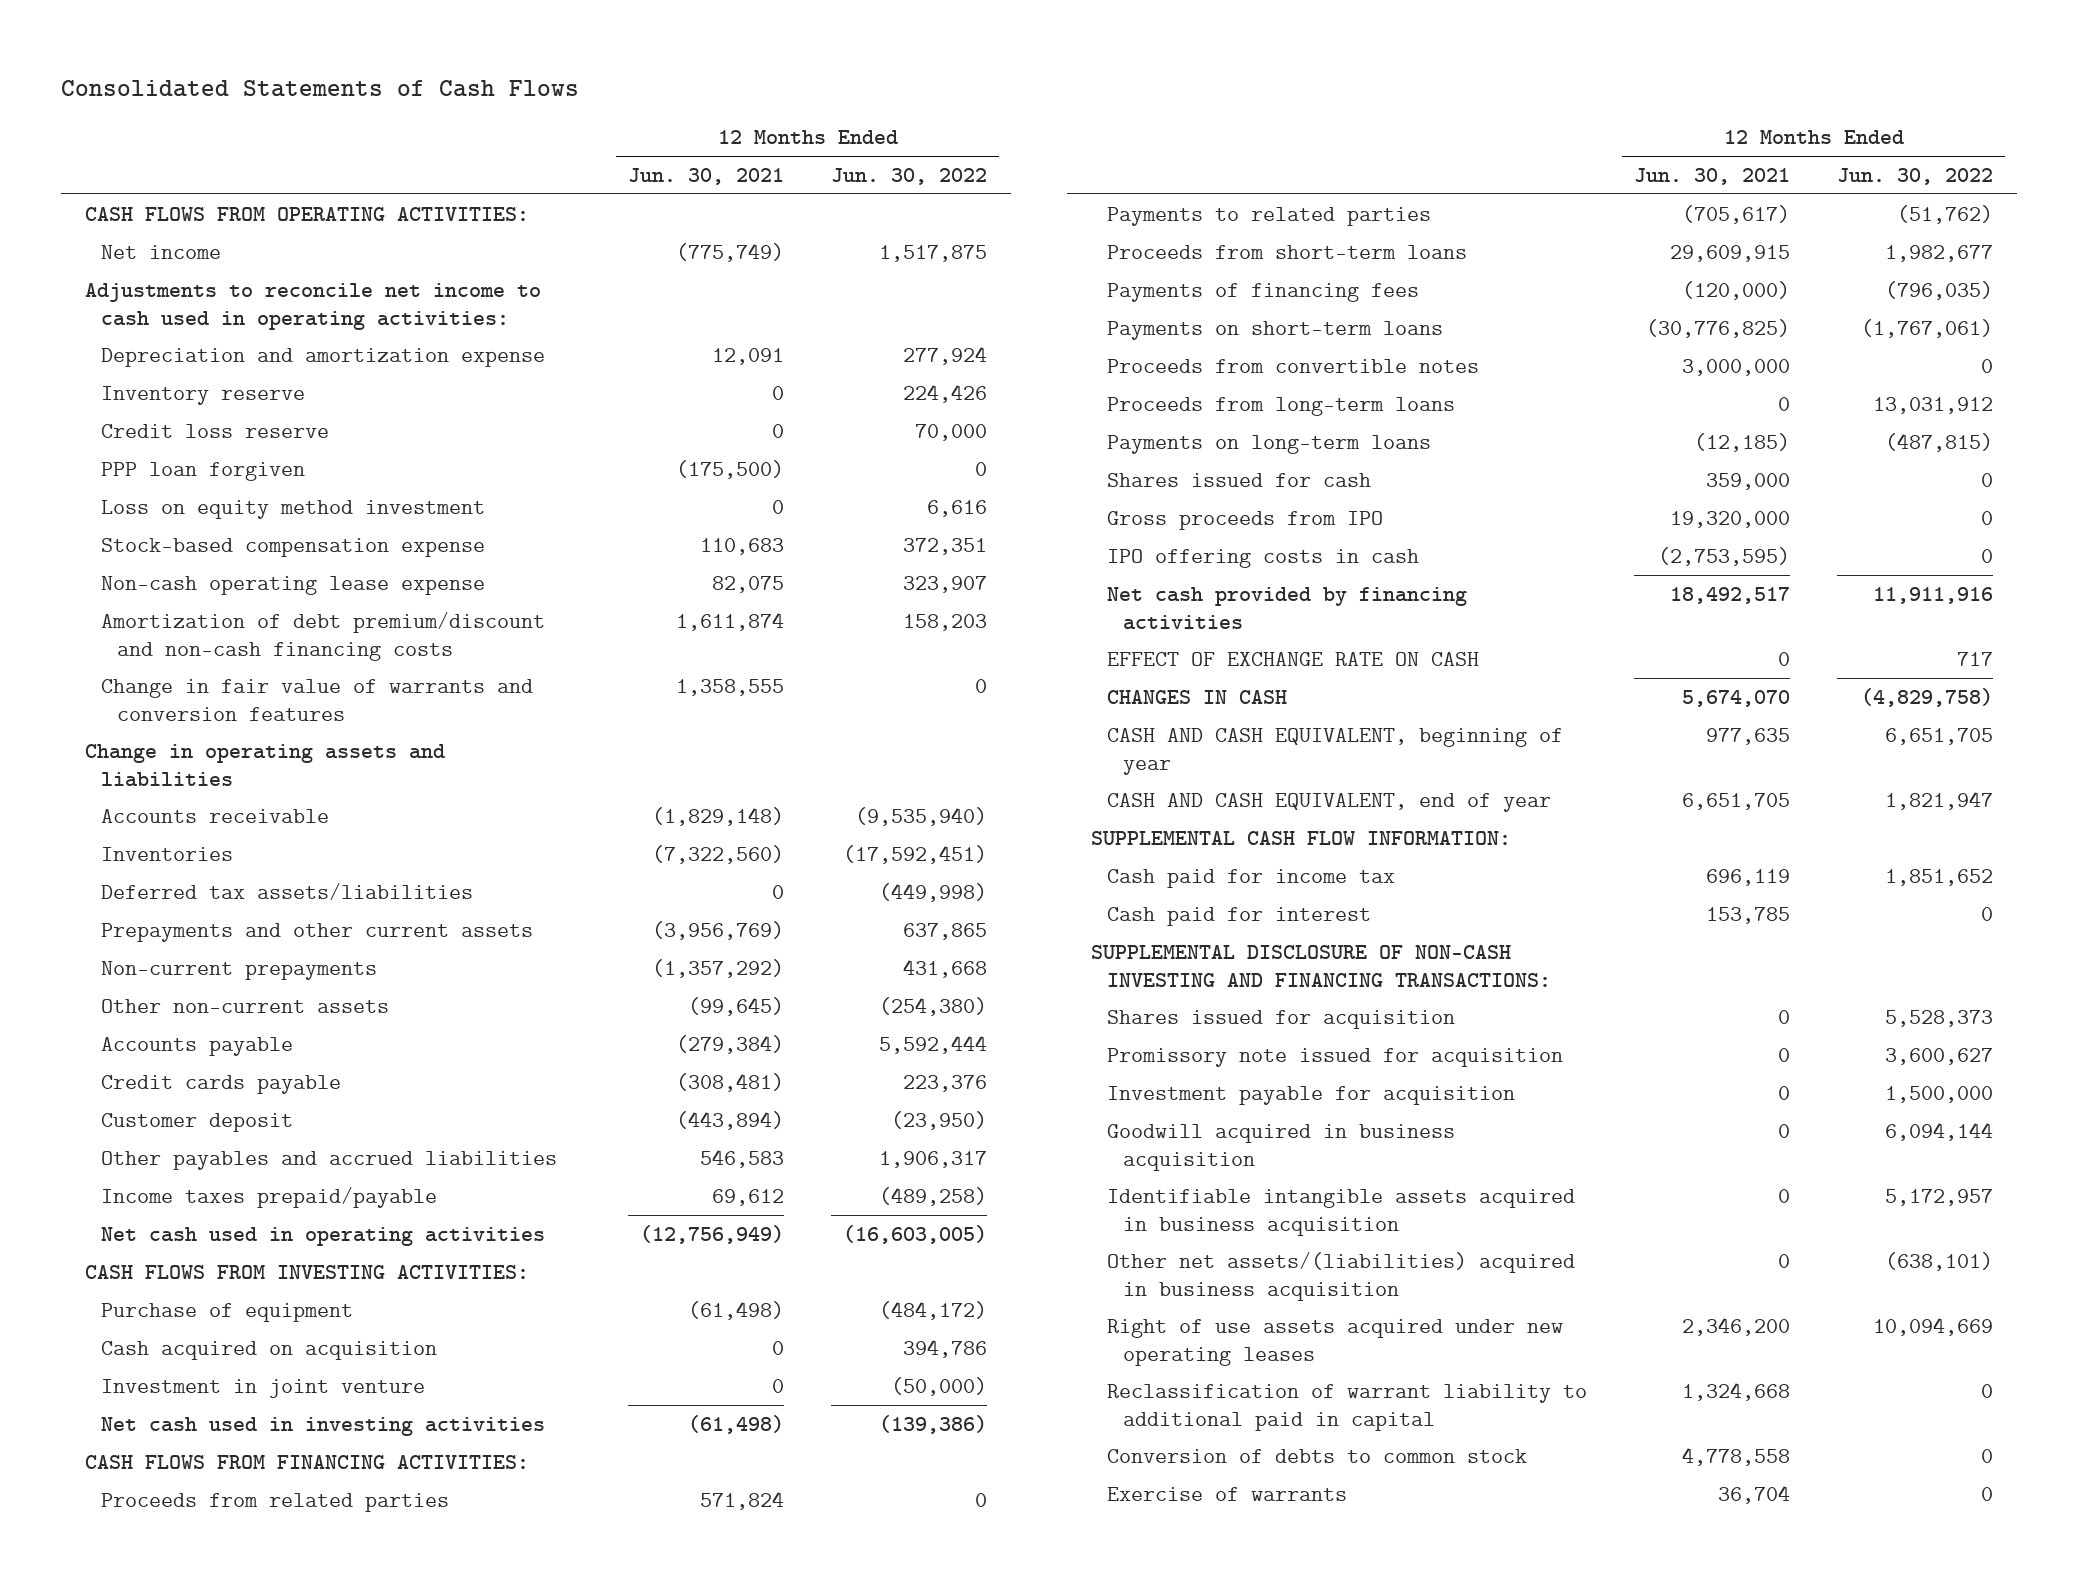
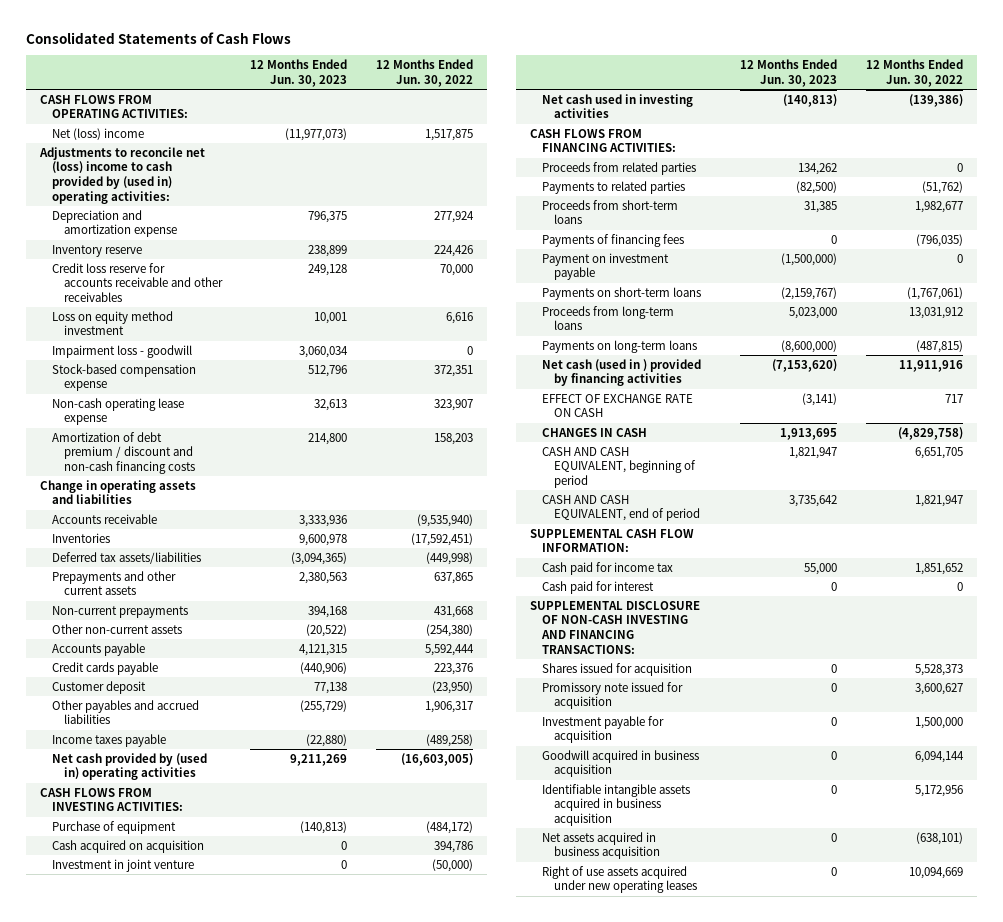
- | 12 Months Ended Jun. 30, 2021 | 12 Months Ended Jun. 30, 2022
+ | 12 Months Ended Jun. 30, 2023 | 12 Months Ended Jun. 30, 2022
- Net income | (775,749) | 1,517,875
- Adjustments to reconcile net income to cash used in operating activities:
+ Net (loss) income | (11,977,073) | 1,517,875
+ Adjustments to reconcile net (loss) income to cash provided by (used in) operating activities:
- Credit loss reserve | 0 | 70,000
- PPP loan forgiven | (175,500) | 0
+ Credit loss reserve for accounts receivable and other receivables | 249,128 | 70,000
+ Impairment loss - goodwill | 3,060,034 | 0
- Amortization of debt premium/discount and non-cash financing costs | 1,611,874 | 158,203
- Change in fair value of warrants and conversion features | 1,358,555 | 0
+ Amortization of debt premium / discount and non-cash financing costs | 214,800 | 158,203
- Income taxes prepaid/payable | 69,612 | (489,258)
- Net cash used in operating activities | (12,756,949) | (16,603,005)
+ Income taxes payable | (22,880) | (489,258)
+ Net cash provided by (used in) operating activities | 9,211,269 | (16,603,005)
+ Payment on investment payable | (1,500,000) | 0
- Proceeds from convertible notes | 3,000,000 | 0
- Shares issued for cash | 359,000 | 0
- Gross proceeds from IPO | 19,320,000 | 0
- IPO offering costs in cash | (2,753,595) | 0
- Net cash provided by financing activities | 18,492,517 | 11,911,916
+ Net cash (used in ) provided by financing activities | (7,153,620) | 11,911,916
- CASH AND CASH EQUIVALENT, beginning of year | 977,635 | 6,651,705
- CASH AND CASH EQUIVALENT, end of year | 6,651,705 | 1,821,947
+ CASH AND CASH EQUIVALENT, beginning of period | 1,821,947 | 6,651,705
+ CASH AND CASH EQUIVALENT, end of period | 3,735,642 | 1,821,947
- Identifiable intangible assets acquired in business acquisition | 0 | 5,172,957
- Other net assets/(liabilities) acquired in business acquisition | 0 | (638,101)
+ Identifiable intangible assets acquired in business acquisition | 0 | 5,172,956
+ Net assets acquired in business acquisition | 0 | (638,101)
- Reclassification of warrant liability to additional paid in capital | 1,324,668 | 0
- Conversion of debts to common stock | 4,778,558 | 0
- Exercise of warrants | 36,704 | 0

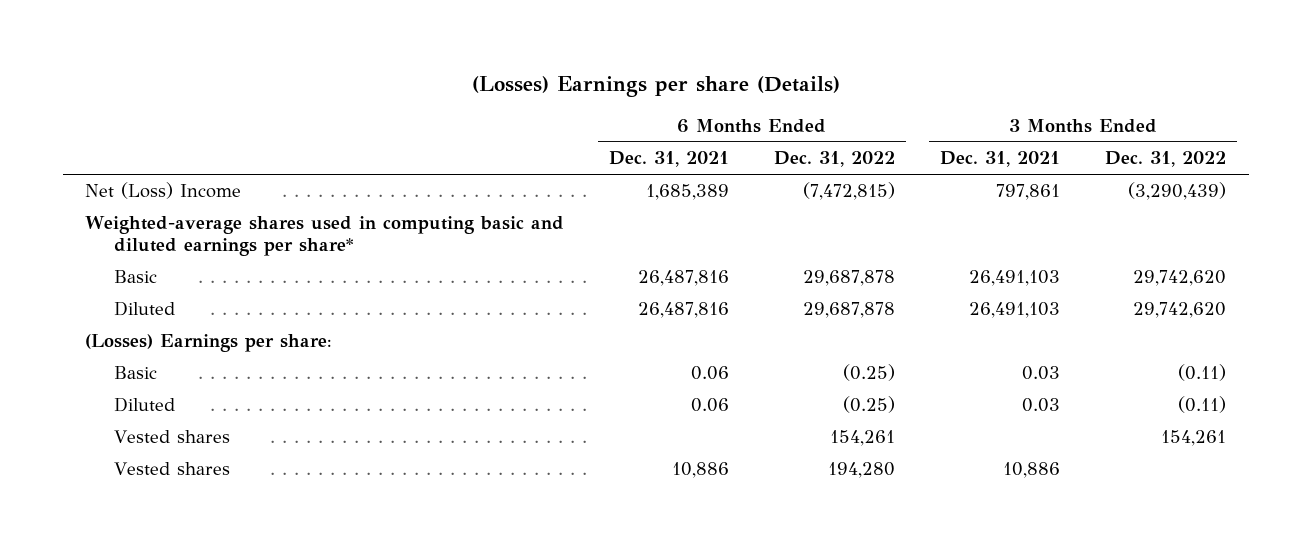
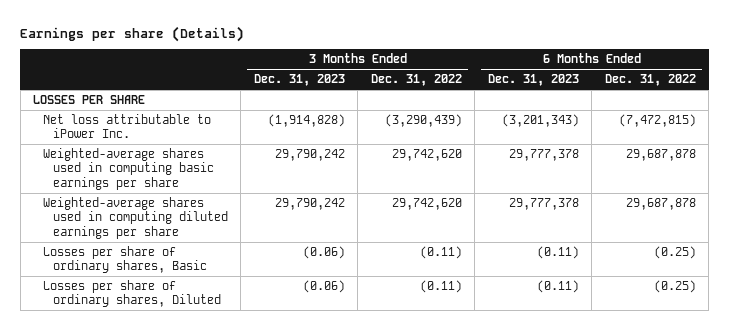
- (Losses) Earnings per share (Details)
+ Earnings per share (Details)
- | 6 Months Ended Dec. 31, 2021 | 6 Months Ended Dec. 31, 2022 | 3 Months Ended Dec. 31, 2021 | 3 Months Ended Dec. 31, 2022
+ | 3 Months Ended Dec. 31, 2023 | 3 Months Ended Dec. 31, 2022 | 6 Months Ended Dec. 31, 2023 | 6 Months Ended Dec. 31, 2022
- Net (Loss) Income | 1,685,389 | (7,472,815) | 797,861 | (3,290,439)
- Weighted-average shares used in computing basic and diluted earnings per share*
- Basic | 26,487,816 | 29,687,878 | 26,491,103 | 29,742,620
- Diluted | 26,487,816 | 29,687,878 | 26,491,103 | 29,742,620
- (Losses) Earnings per share:
- Basic | 0.06 | (0.25) | 0.03 | (0.11)
- Diluted | 0.06 | (0.25) | 0.03 | (0.11)
- Vested shares | | 154,261 | | 154,261
- Vested shares | 10,886 | 194,280 | 10,886 |
+ LOSSES PER SHARE
+ Net loss attributable to iPower Inc. | (1,914,828) | (3,290,439) | (3,201,343) | (7,472,815)
+ Weighted-average shares used in computing basic earnings per share | 29,790,242 | 29,742,620 | 29,777,378 | 29,687,878
+ Weighted-average shares used in computing diluted earnings per share | 29,790,242 | 29,742,620 | 29,777,378 | 29,687,878
+ Losses per share of ordinary shares, Basic | (0.06) | (0.11) | (0.11) | (0.25)
+ Losses per share of ordinary shares, Diluted | (0.06) | (0.11) | (0.11) | (0.25)

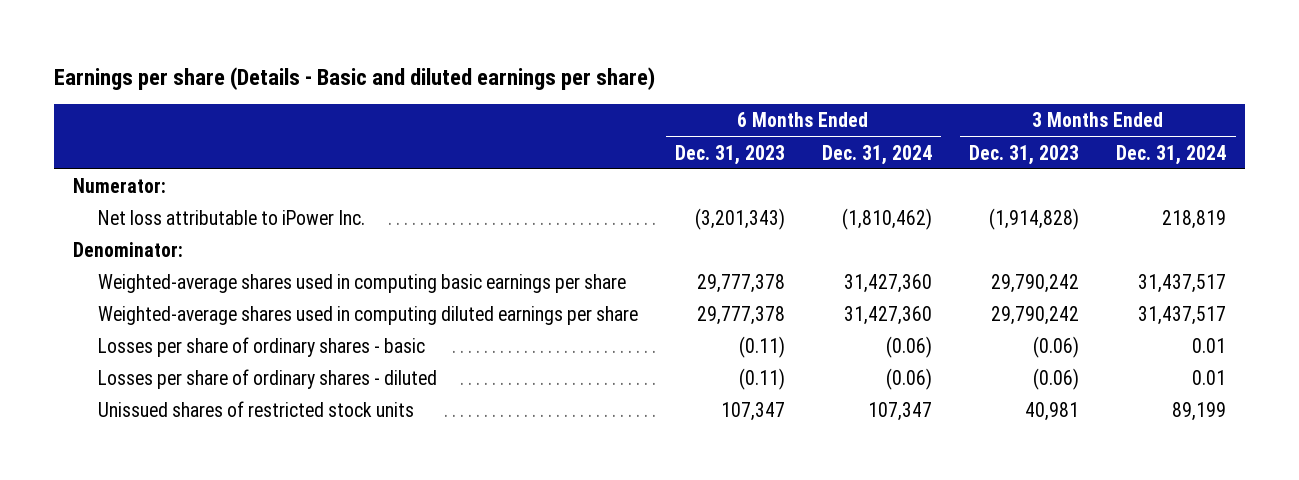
- Earnings per share (Details)
+ Earnings per share (Details - Basic and diluted earnings per share)
- | 3 Months Ended Dec. 31, 2023 | 3 Months Ended Dec. 31, 2022 | 6 Months Ended Dec. 31, 2023 | 6 Months Ended Dec. 31, 2022
+ | 6 Months Ended Dec. 31, 2023 | 6 Months Ended Dec. 31, 2024 | 3 Months Ended Dec. 31, 2023 | 3 Months Ended Dec. 31, 2024
- LOSSES PER SHARE
+ Numerator:
+ Denominator:
- Losses per share of ordinary shares, Basic | (0.06) | (0.11) | (0.11) | (0.25)
- Losses per share of ordinary shares, Diluted | (0.06) | (0.11) | (0.11) | (0.25)
+ Losses per share of ordinary shares - basic | (0.11) | (0.06) | (0.06) | 0.01
+ Losses per share of ordinary shares - diluted | (0.11) | (0.06) | (0.06) | 0.01
+ Unissued shares of restricted stock units | 107,347 | 107,347 | 40,981 | 89,199

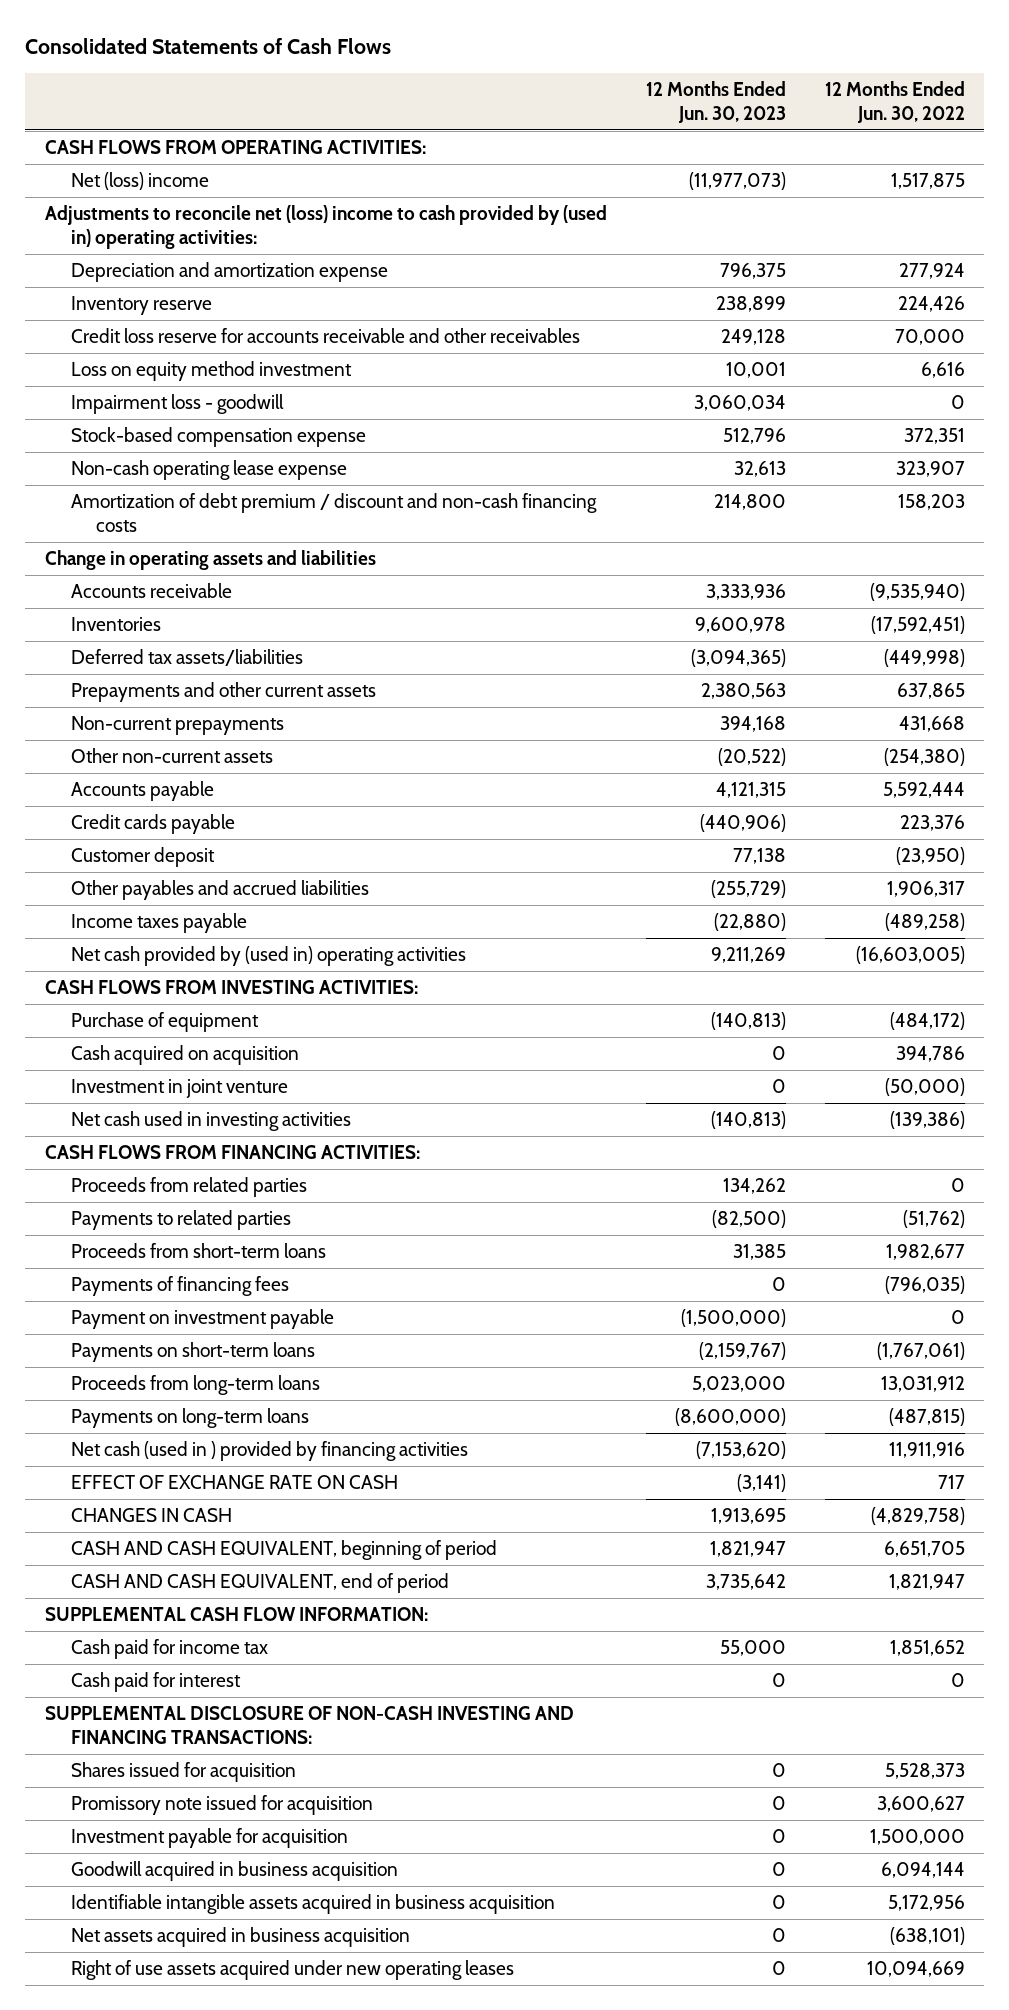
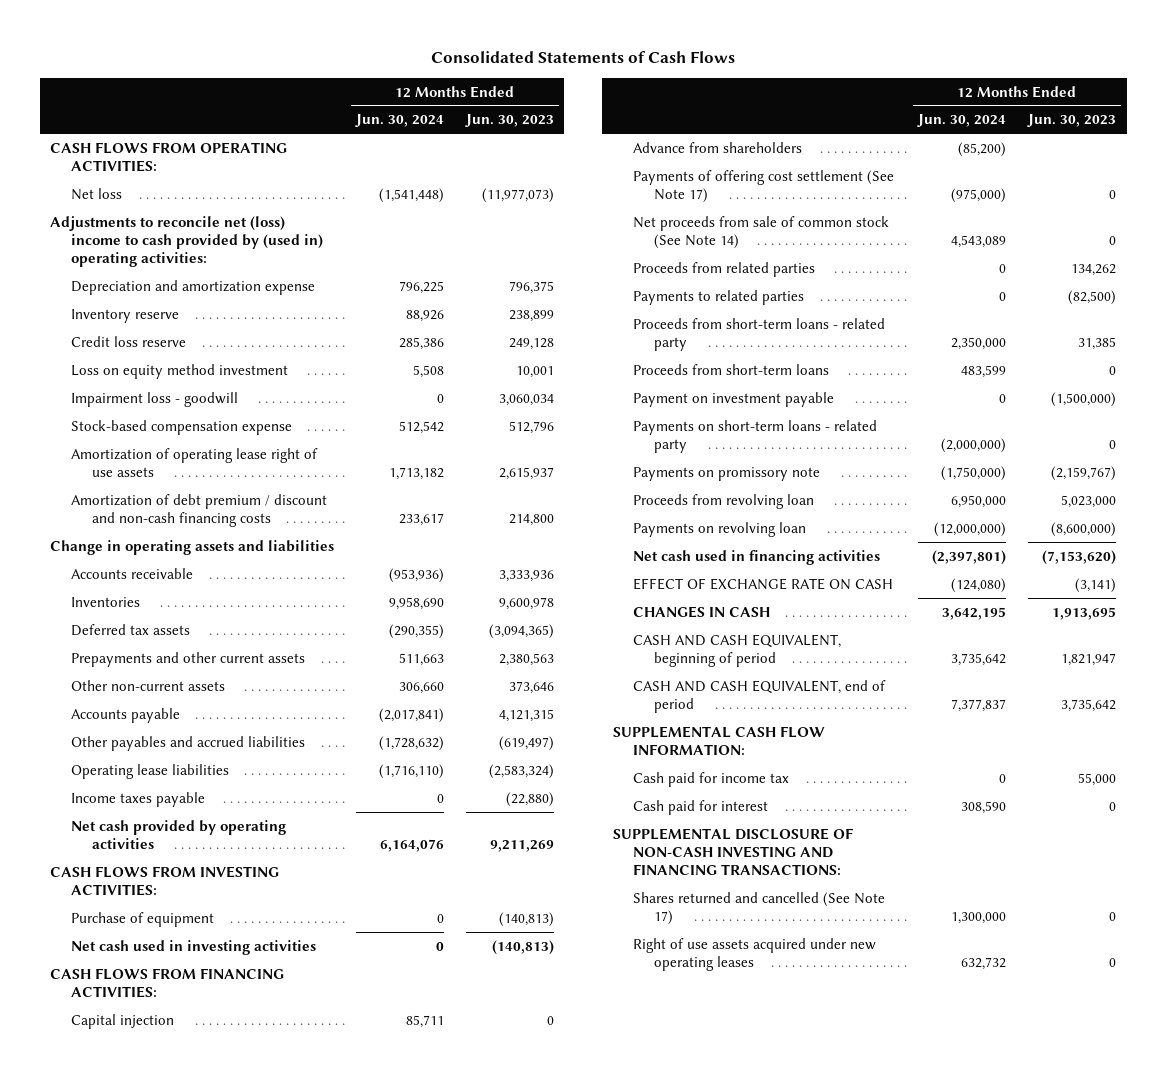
- | 12 Months Ended Jun. 30, 2023 | 12 Months Ended Jun. 30, 2022
+ | 12 Months Ended Jun. 30, 2024 | 12 Months Ended Jun. 30, 2023
- Net (loss) income | (11,977,073) | 1,517,875
+ Net loss | (1,541,448) | (11,977,073)
- Credit loss reserve for accounts receivable and other receivables | 249,128 | 70,000
+ Credit loss reserve | 285,386 | 249,128
- Non-cash operating lease expense | 32,613 | 323,907
+ Amortization of operating lease right of use assets | 1,713,182 | 2,615,937
- Deferred tax assets/liabilities | (3,094,365) | (449,998)
+ Deferred tax assets | (290,355) | (3,094,365)
- Non-current prepayments | 394,168 | 431,668
- Other non-current assets | (20,522) | (254,380)
+ Other non-current assets | 306,660 | 373,646
- Credit cards payable | (440,906) | 223,376
- Customer deposit | 77,138 | (23,950)
- Other payables and accrued liabilities | (255,729) | 1,906,317
+ Other payables and accrued liabilities | (1,728,632) | (619,497)
+ Operating lease liabilities | (1,716,110) | (2,583,324)
- Net cash provided by (used in) operating activities | 9,211,269 | (16,603,005)
+ Net cash provided by operating activities | 6,164,076 | 9,211,269
- Cash acquired on acquisition | 0 | 394,786
- Investment in joint venture | 0 | (50,000)
+ Capital injection | 85,711 | 0
+ Advance from shareholders | (85,200) |
+ Payments of offering cost settlement (See Note 17) | (975,000) | 0
+ Net proceeds from sale of common stock (See Note 14) | 4,543,089 | 0
- Proceeds from short-term loans | 31,385 | 1,982,677
- Payments of financing fees | 0 | (796,035)
+ Proceeds from short-term loans - related party | 2,350,000 | 31,385
+ Proceeds from short-term loans | 483,599 | 0
- Payments on short-term loans | (2,159,767) | (1,767,061)
- Proceeds from long-term loans | 5,023,000 | 13,031,912
- Payments on long-term loans | (8,600,000) | (487,815)
- Net cash (used in ) provided by financing activities | (7,153,620) | 11,911,916
+ Payments on short-term loans - related party | (2,000,000) | 0
+ Payments on promissory note | (1,750,000) | (2,159,767)
+ Proceeds from revolving loan | 6,950,000 | 5,023,000
+ Payments on revolving loan | (12,000,000) | (8,600,000)
+ Net cash used in financing activities | (2,397,801) | (7,153,620)
- Shares issued for acquisition | 0 | 5,528,373
- Promissory note issued for acquisition | 0 | 3,600,627
- Investment payable for acquisition | 0 | 1,500,000
- Goodwill acquired in business acquisition | 0 | 6,094,144
- Identifiable intangible assets acquired in business acquisition | 0 | 5,172,956
- Net assets acquired in business acquisition | 0 | (638,101)
+ Shares returned and cancelled (See Note 17) | 1,300,000 | 0

